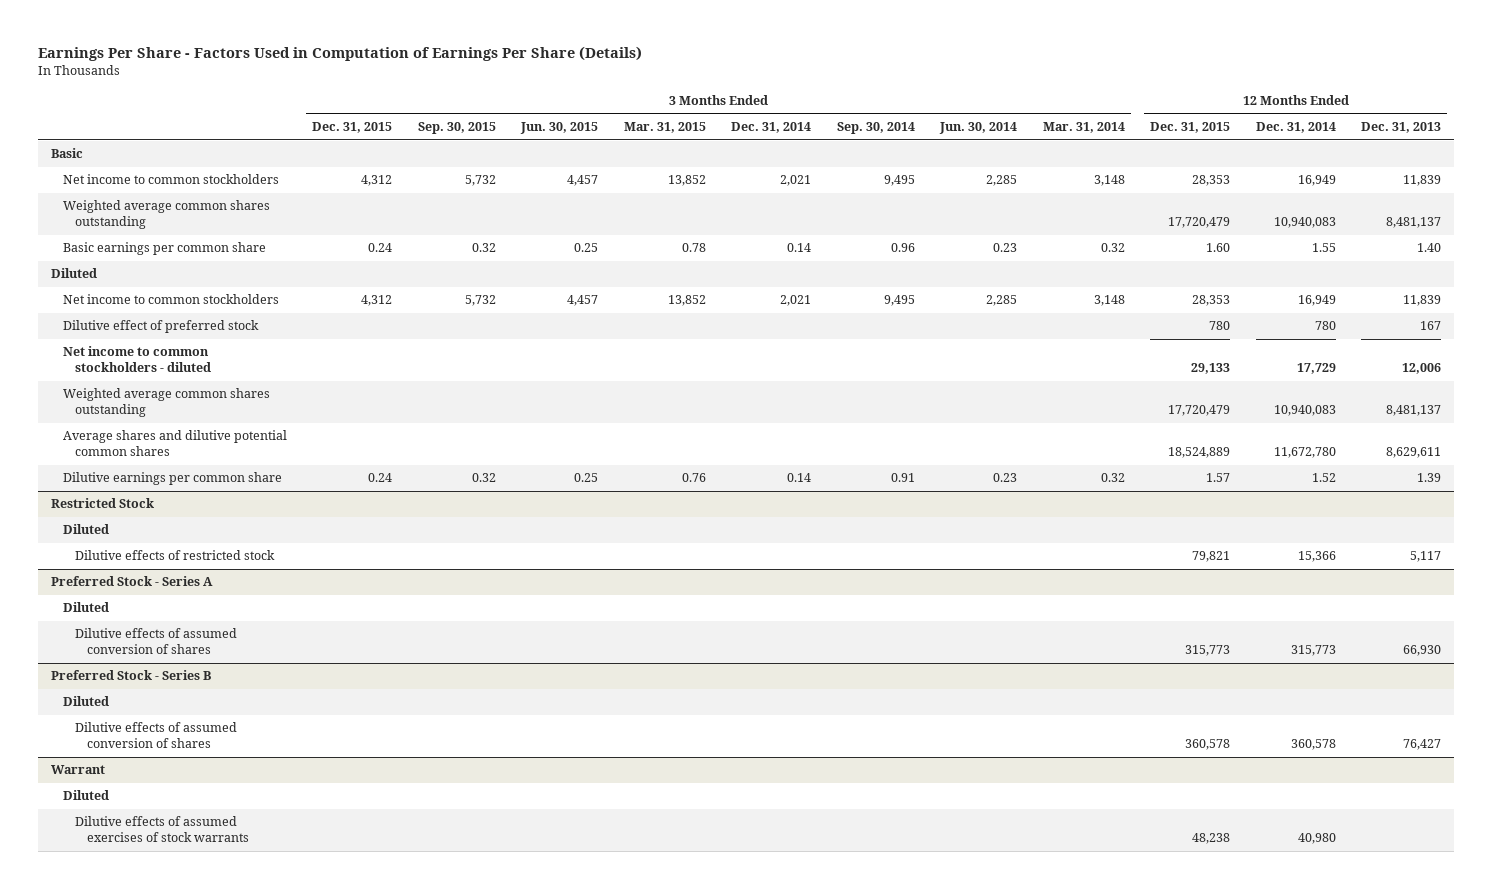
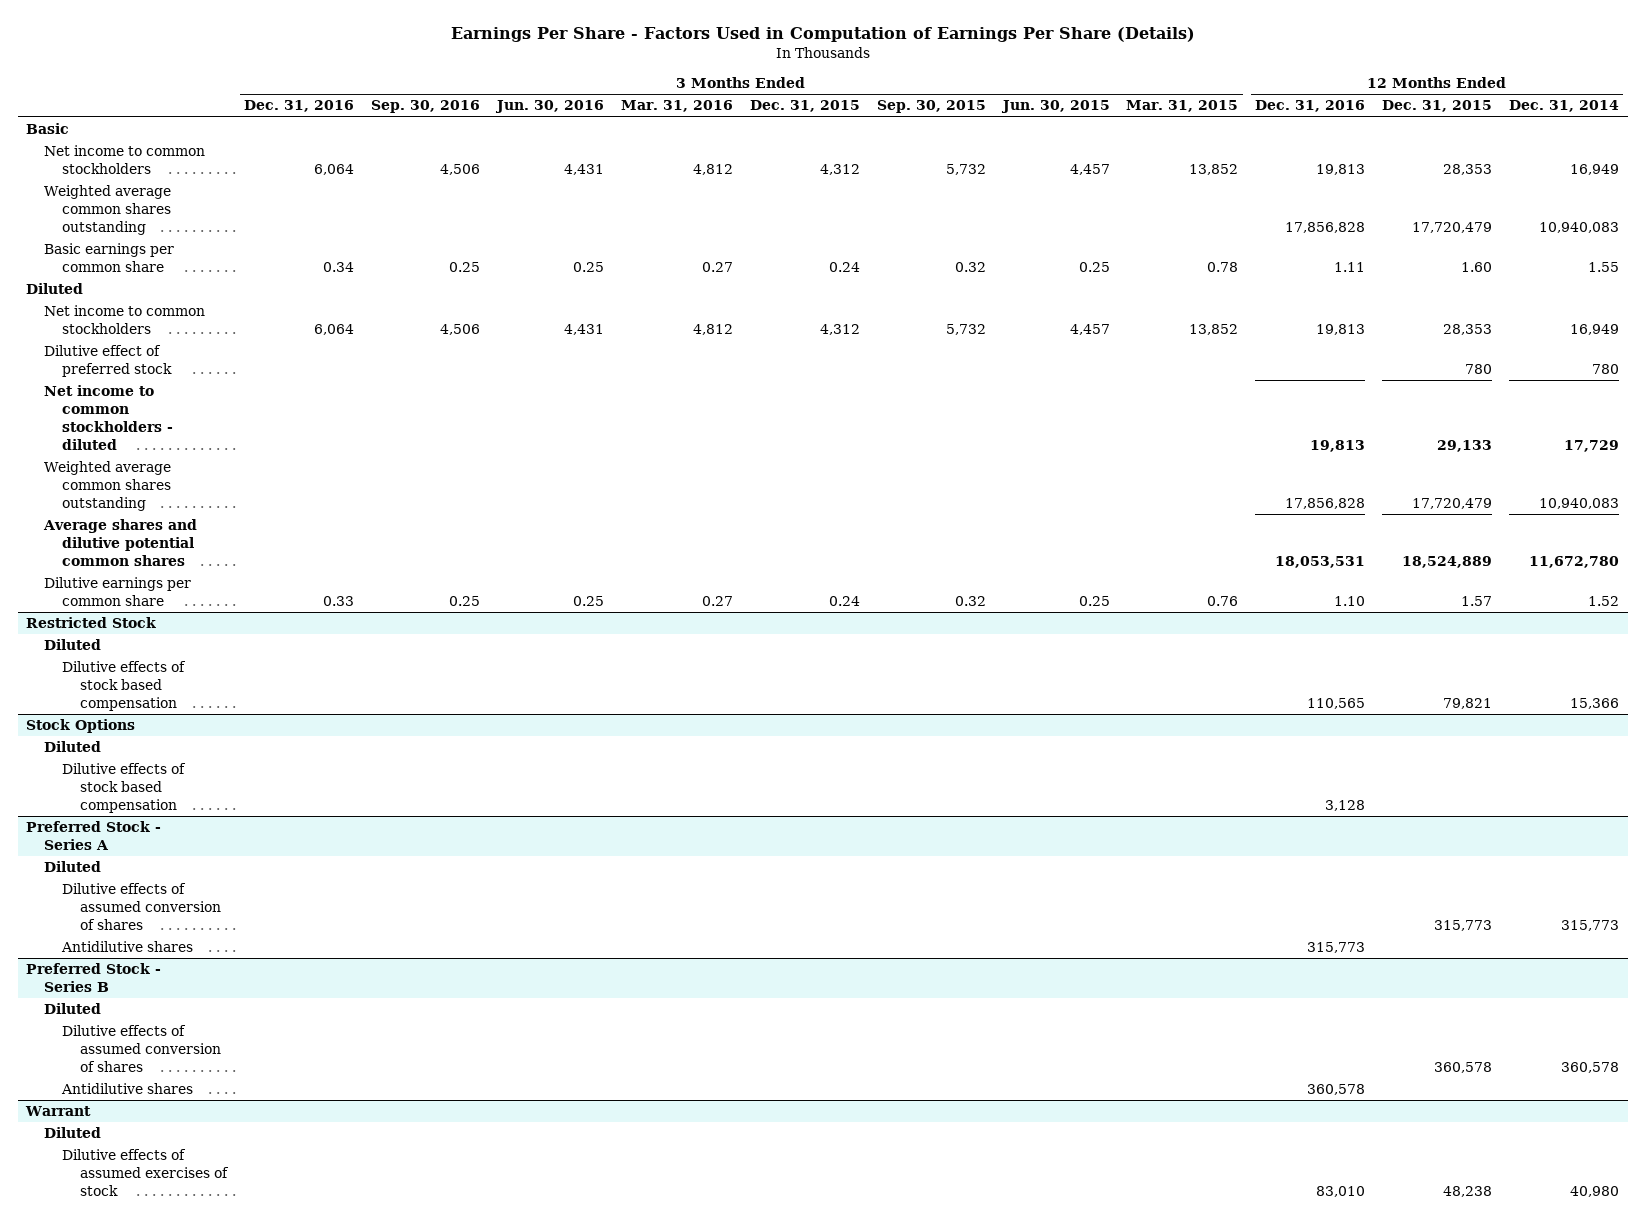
- | 3 Months Ended Dec. 31, 2015 | 3 Months Ended Sep. 30, 2015 | 3 Months Ended Jun. 30, 2015 | 3 Months Ended Mar. 31, 2015 | 3 Months Ended Dec. 31, 2014 | 3 Months Ended Sep. 30, 2014 | 3 Months Ended Jun. 30, 2014 | 3 Months Ended Mar. 31, 2014 | 12 Months Ended Dec. 31, 2015 | 12 Months Ended Dec. 31, 2014 | 12 Months Ended Dec. 31, 2013
+ | 3 Months Ended Dec. 31, 2016 | 3 Months Ended Sep. 30, 2016 | 3 Months Ended Jun. 30, 2016 | 3 Months Ended Mar. 31, 2016 | 3 Months Ended Dec. 31, 2015 | 3 Months Ended Sep. 30, 2015 | 3 Months Ended Jun. 30, 2015 | 3 Months Ended Mar. 31, 2015 | 12 Months Ended Dec. 31, 2016 | 12 Months Ended Dec. 31, 2015 | 12 Months Ended Dec. 31, 2014
@ Restricted Stock
- Dilutive effects of restricted stock | | | | | | | | | 79,821 | 15,366 | 5,117
+ Dilutive effects of stock based compensation | | | | | | | | | 110,565 | 79,821 | 15,366
+ Stock Options
+ Diluted
+ Dilutive effects of stock based compensation | | | | | | | | | 3,128 | |
@ Preferred Stock - Series A
+ Antidilutive shares | | | | | | | | | 315,773 | |
@ Preferred Stock - Series B
+ Antidilutive shares | | | | | | | | | 360,578 | |
@ Warrant
- Dilutive effects of assumed exercises of stock warrants | | | | | | | | | 48,238 | 40,980 |
+ Dilutive effects of assumed exercises of stock | | | | | | | | | 83,010 | 48,238 | 40,980

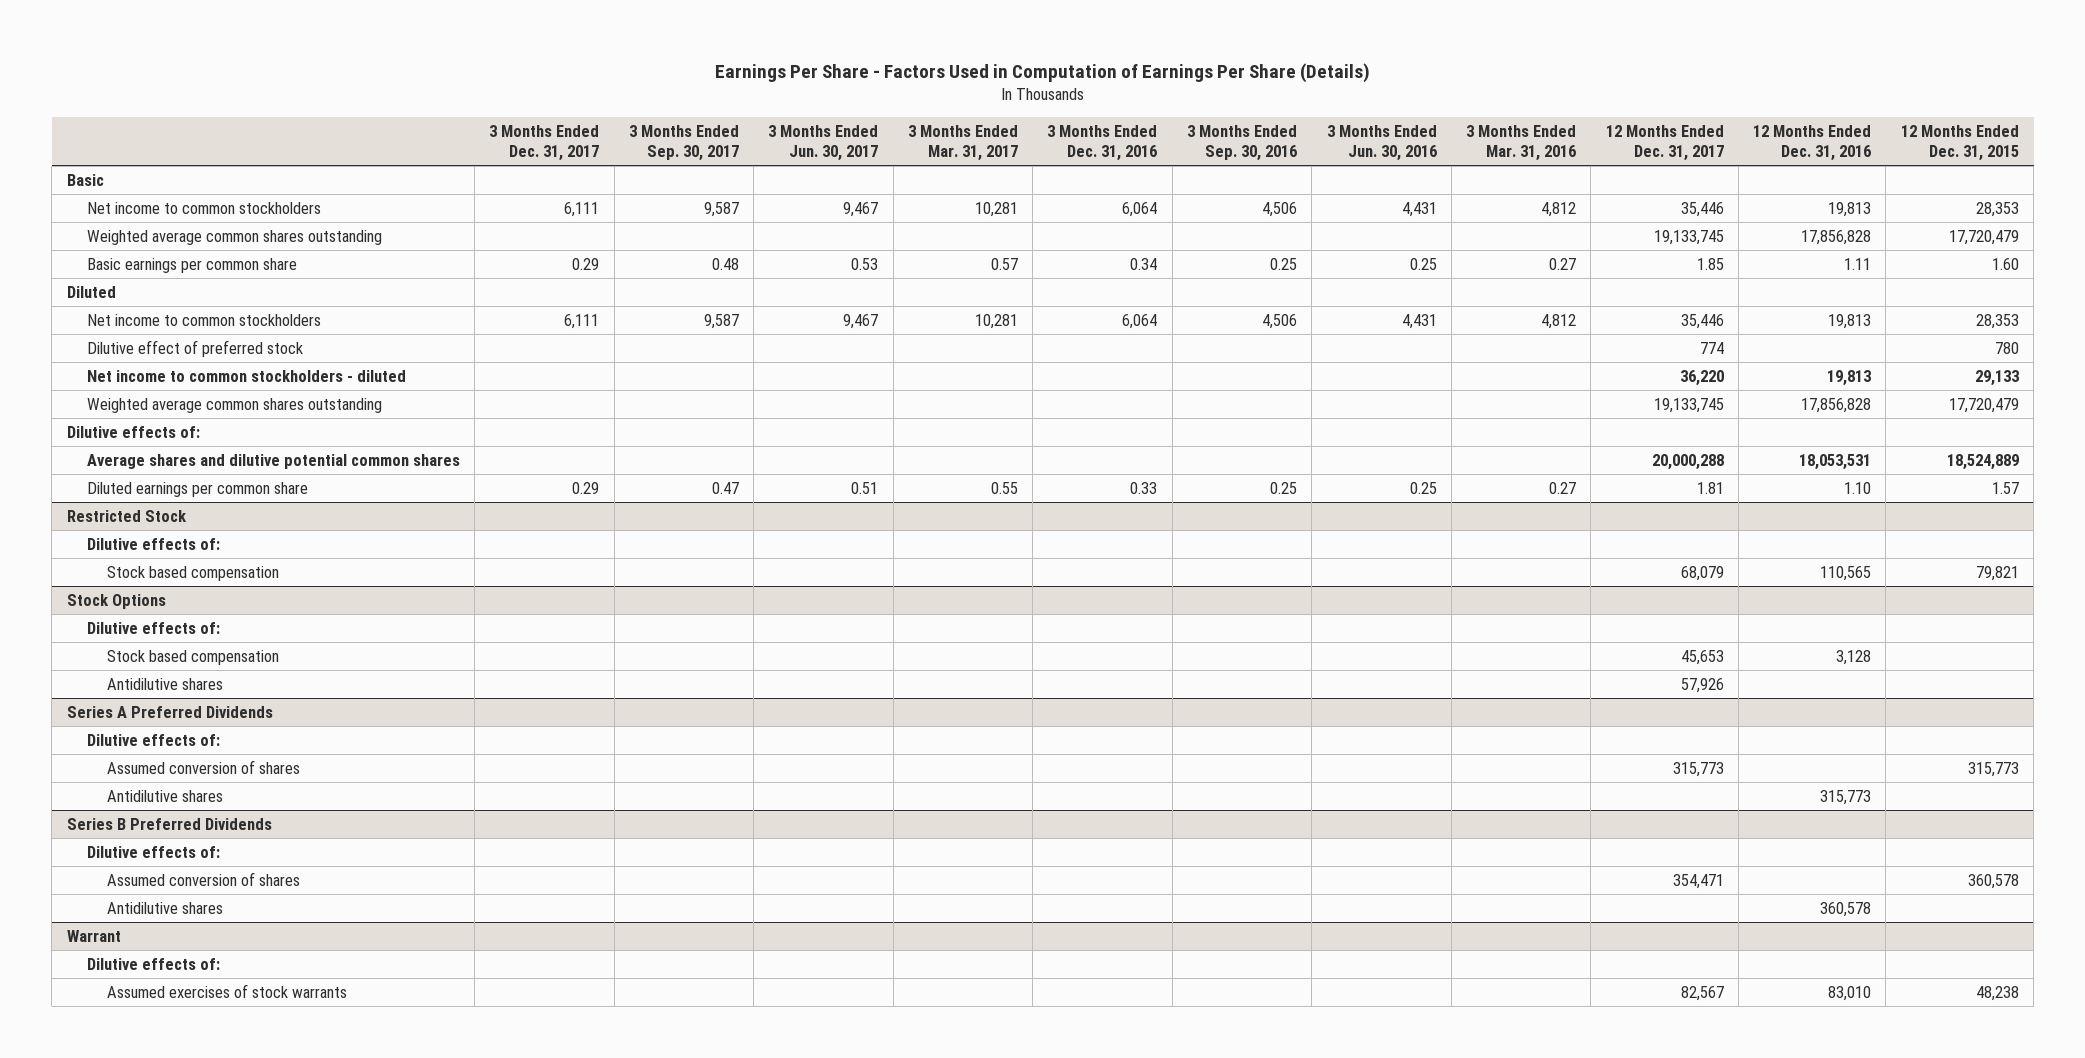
- | 3 Months Ended Dec. 31, 2016 | 3 Months Ended Sep. 30, 2016 | 3 Months Ended Jun. 30, 2016 | 3 Months Ended Mar. 31, 2016 | 3 Months Ended Dec. 31, 2015 | 3 Months Ended Sep. 30, 2015 | 3 Months Ended Jun. 30, 2015 | 3 Months Ended Mar. 31, 2015 | 12 Months Ended Dec. 31, 2016 | 12 Months Ended Dec. 31, 2015 | 12 Months Ended Dec. 31, 2014
+ | 3 Months Ended Dec. 31, 2017 | 3 Months Ended Sep. 30, 2017 | 3 Months Ended Jun. 30, 2017 | 3 Months Ended Mar. 31, 2017 | 3 Months Ended Dec. 31, 2016 | 3 Months Ended Sep. 30, 2016 | 3 Months Ended Jun. 30, 2016 | 3 Months Ended Mar. 31, 2016 | 12 Months Ended Dec. 31, 2017 | 12 Months Ended Dec. 31, 2016 | 12 Months Ended Dec. 31, 2015
+ Dilutive effects of:
- Dilutive earnings per common share | 0.33 | 0.25 | 0.25 | 0.27 | 0.24 | 0.32 | 0.25 | 0.76 | 1.10 | 1.57 | 1.52
+ Diluted earnings per common share | 0.29 | 0.47 | 0.51 | 0.55 | 0.33 | 0.25 | 0.25 | 0.27 | 1.81 | 1.10 | 1.57
@ Restricted Stock
- Diluted
- Dilutive effects of stock based compensation | | | | | | | | | 110,565 | 79,821 | 15,366
+ Dilutive effects of:
+ Stock based compensation | | | | | | | | | 68,079 | 110,565 | 79,821
@ Stock Options
- Diluted
- Dilutive effects of stock based compensation | | | | | | | | | 3,128 | |
- Preferred Stock - Series A
- Diluted
- Dilutive effects of assumed conversion of shares | | | | | | | | | | 315,773 | 315,773
@ Stock Options
+ Dilutive effects of:
+ Stock based compensation | | | | | | | | | 45,653 | 3,128 |
+ Antidilutive shares | | | | | | | | | 57,926 | |
+ Series A Preferred Dividends
+ Dilutive effects of:
+ Assumed conversion of shares | | | | | | | | | 315,773 | | 315,773
- Preferred Stock - Series B
- Diluted
- Dilutive effects of assumed conversion of shares | | | | | | | | | | 360,578 | 360,578
+ Series B Preferred Dividends
+ Dilutive effects of:
+ Assumed conversion of shares | | | | | | | | | 354,471 | | 360,578
@ Warrant
- Diluted
- Dilutive effects of assumed exercises of stock | | | | | | | | | 83,010 | 48,238 | 40,980
+ Dilutive effects of:
+ Assumed exercises of stock warrants | | | | | | | | | 82,567 | 83,010 | 48,238

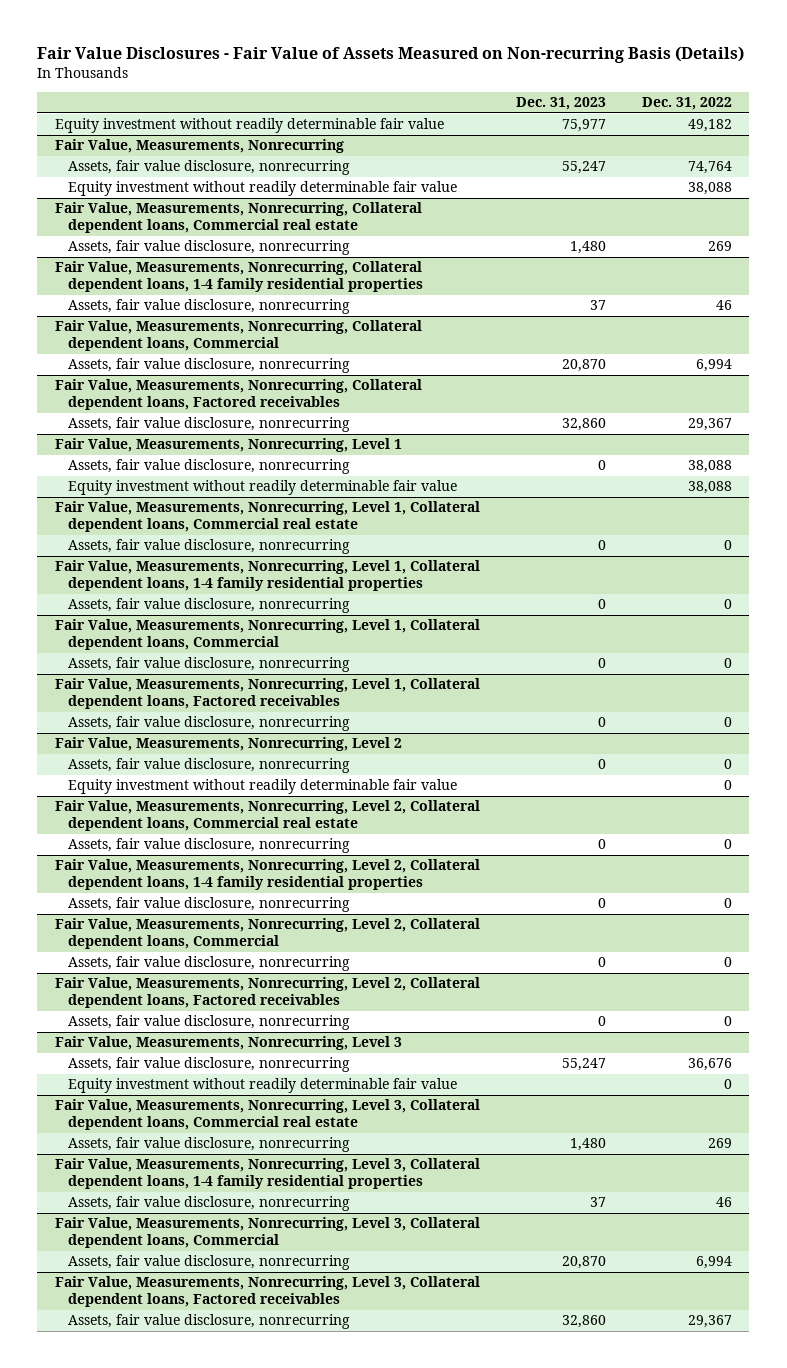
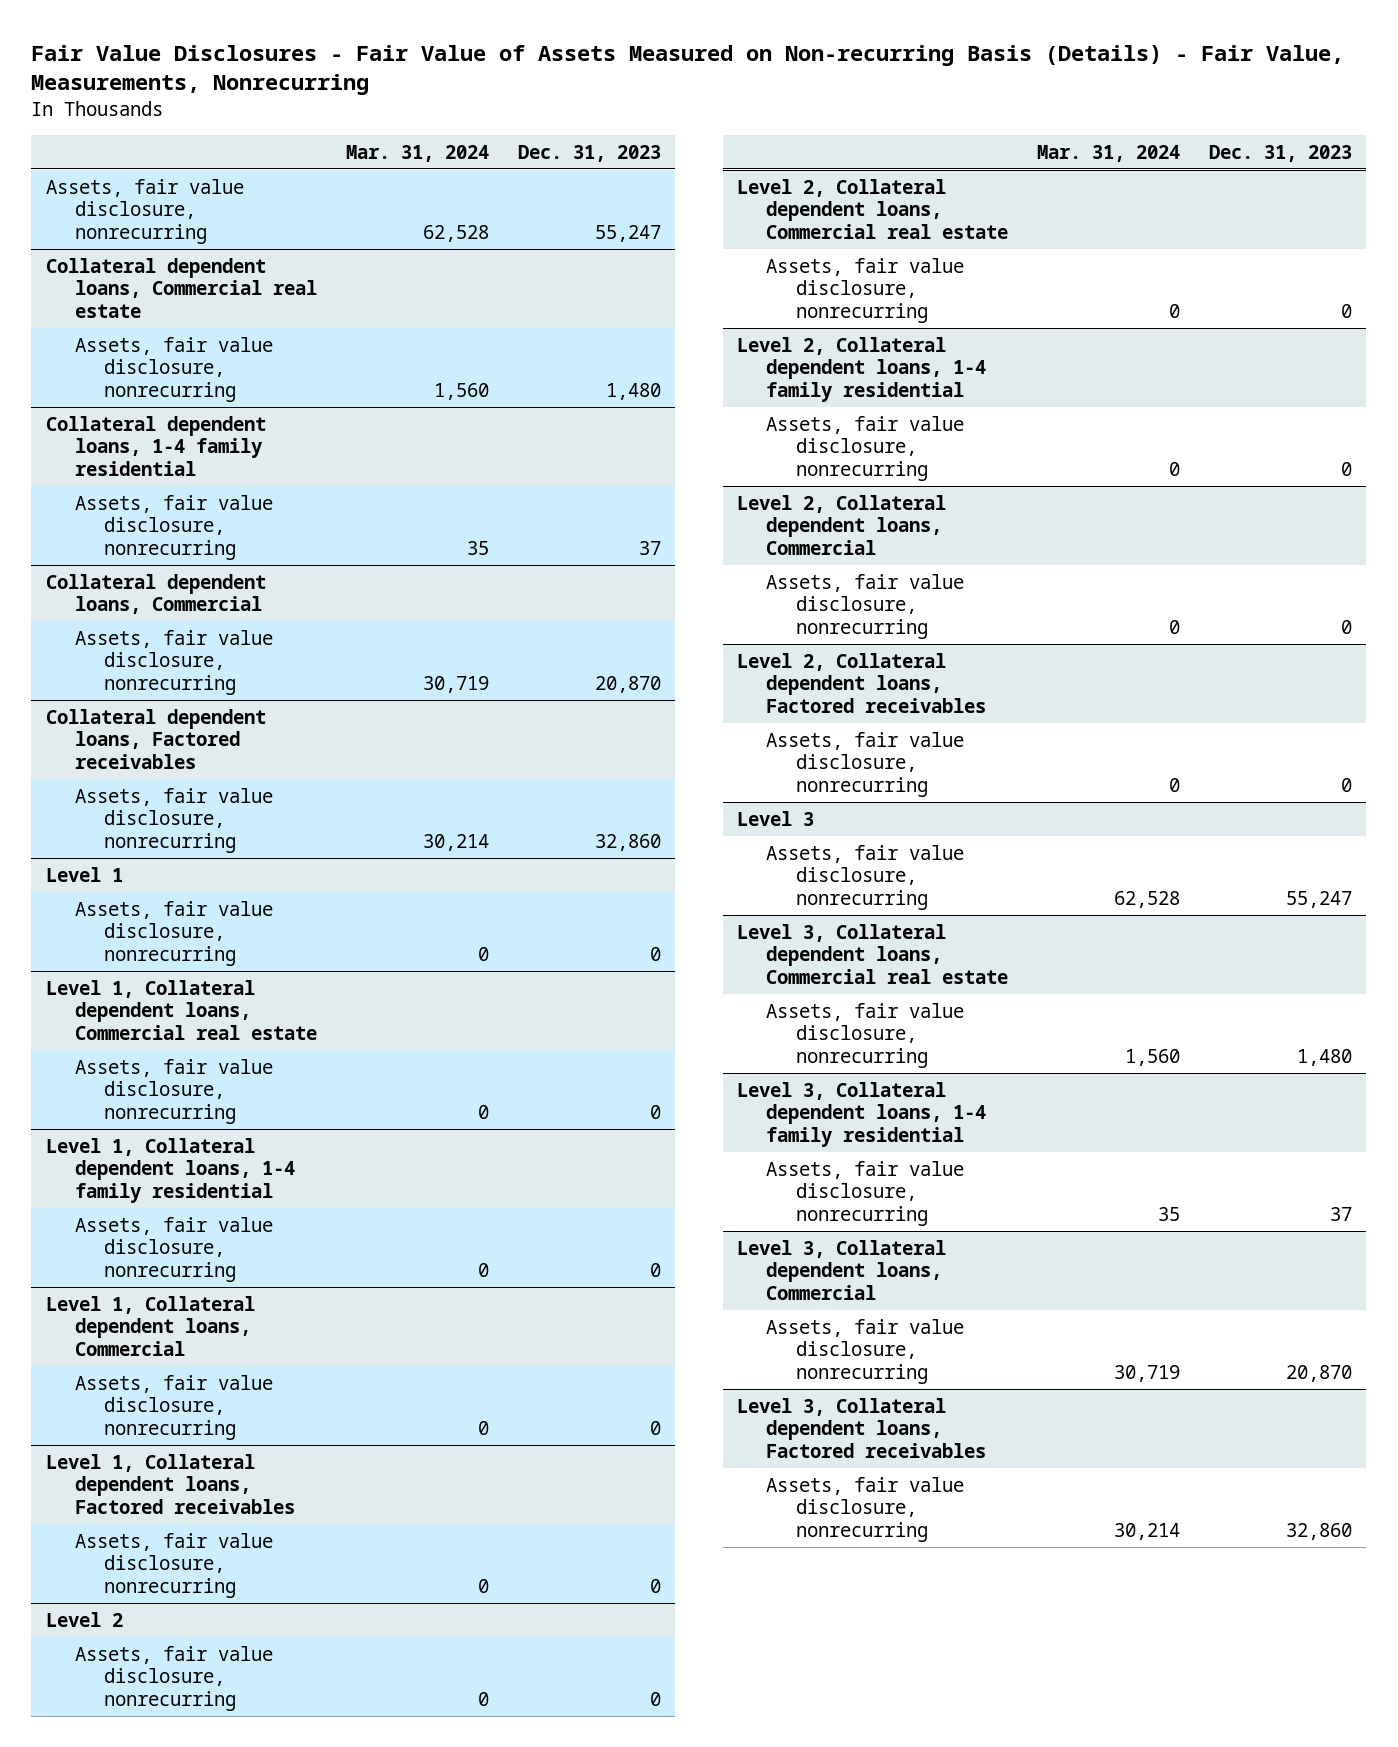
- Fair Value Disclosures - Fair Value of Assets Measured on Non-recurring Basis (Details)
+ Fair Value Disclosures - Fair Value of Assets Measured on Non-recurring Basis (Details) - Fair Value, Measurements, Nonrecurring
- | Dec. 31, 2023 | Dec. 31, 2022
+ | Mar. 31, 2024 | Dec. 31, 2023
- Equity investment without readily determinable fair value | 75,977 | 49,182
- Fair Value, Measurements, Nonrecurring
- Equity investment without readily determinable fair value | | 38,088
- Fair Value, Measurements, Nonrecurring, Collateral dependent loans, Commercial real estate
+ Collateral dependent loans, Commercial real estate
- Fair Value, Measurements, Nonrecurring, Collateral dependent loans, 1-4 family residential properties
+ Collateral dependent loans, 1-4 family residential
- Fair Value, Measurements, Nonrecurring, Collateral dependent loans, Commercial
+ Collateral dependent loans, Commercial
- Fair Value, Measurements, Nonrecurring, Collateral dependent loans, Factored receivables
+ Collateral dependent loans, Factored receivables
- Fair Value, Measurements, Nonrecurring, Level 1
+ Level 1
- Equity investment without readily determinable fair value | | 38,088
- Fair Value, Measurements, Nonrecurring, Level 1, Collateral dependent loans, Commercial real estate
+ Level 1, Collateral dependent loans, Commercial real estate
- Fair Value, Measurements, Nonrecurring, Level 1, Collateral dependent loans, 1-4 family residential properties
+ Level 1, Collateral dependent loans, 1-4 family residential
- Fair Value, Measurements, Nonrecurring, Level 1, Collateral dependent loans, Commercial
+ Level 1, Collateral dependent loans, Commercial
- Fair Value, Measurements, Nonrecurring, Level 1, Collateral dependent loans, Factored receivables
+ Level 1, Collateral dependent loans, Factored receivables
- Fair Value, Measurements, Nonrecurring, Level 2
+ Level 2
- Equity investment without readily determinable fair value | | 0
- Fair Value, Measurements, Nonrecurring, Level 2, Collateral dependent loans, Commercial real estate
+ Level 2, Collateral dependent loans, Commercial real estate
- Fair Value, Measurements, Nonrecurring, Level 2, Collateral dependent loans, 1-4 family residential properties
+ Level 2, Collateral dependent loans, 1-4 family residential
- Fair Value, Measurements, Nonrecurring, Level 2, Collateral dependent loans, Commercial
+ Level 2, Collateral dependent loans, Commercial
- Fair Value, Measurements, Nonrecurring, Level 2, Collateral dependent loans, Factored receivables
+ Level 2, Collateral dependent loans, Factored receivables
- Fair Value, Measurements, Nonrecurring, Level 3
+ Level 3
- Equity investment without readily determinable fair value | | 0
- Fair Value, Measurements, Nonrecurring, Level 3, Collateral dependent loans, Commercial real estate
+ Level 3, Collateral dependent loans, Commercial real estate
- Fair Value, Measurements, Nonrecurring, Level 3, Collateral dependent loans, 1-4 family residential properties
+ Level 3, Collateral dependent loans, 1-4 family residential
- Fair Value, Measurements, Nonrecurring, Level 3, Collateral dependent loans, Commercial
+ Level 3, Collateral dependent loans, Commercial
- Fair Value, Measurements, Nonrecurring, Level 3, Collateral dependent loans, Factored receivables
+ Level 3, Collateral dependent loans, Factored receivables

